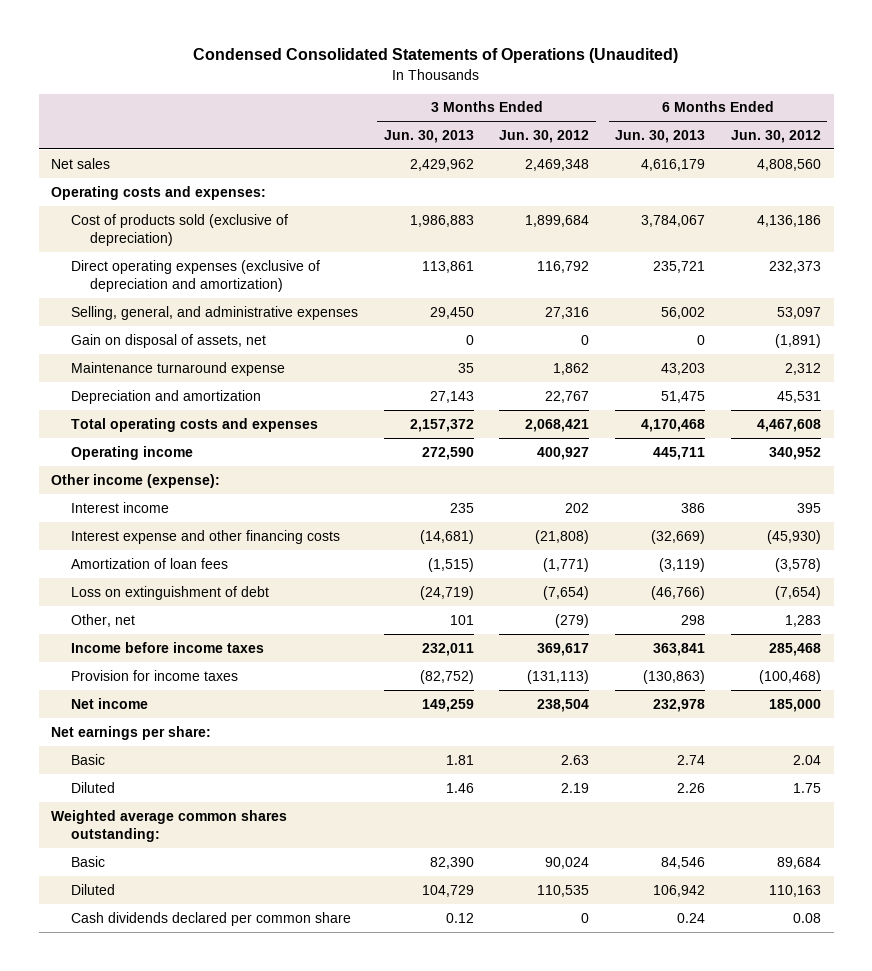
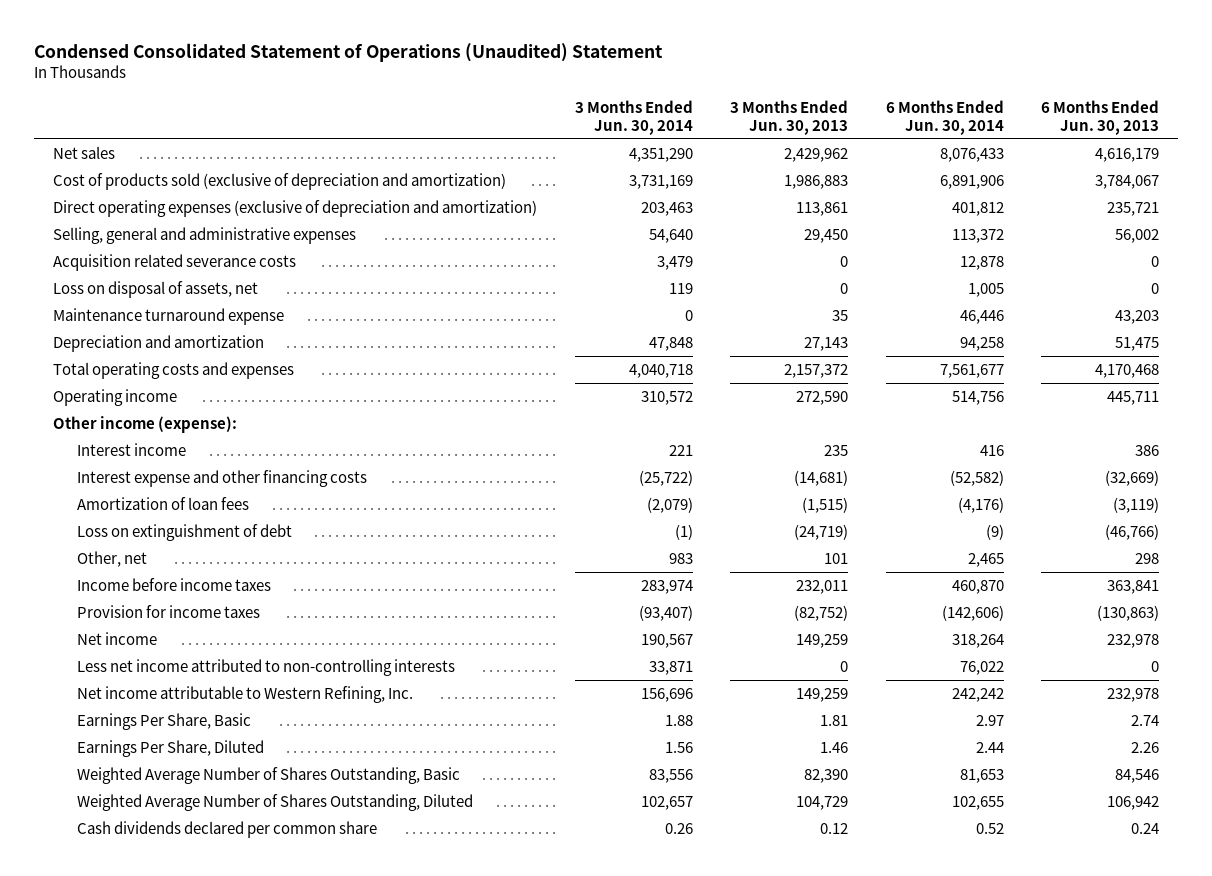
- Condensed Consolidated Statements of Operations (Unaudited)
+ Condensed Consolidated Statement of Operations (Unaudited) Statement
- | 3 Months Ended Jun. 30, 2013 | 3 Months Ended Jun. 30, 2012 | 6 Months Ended Jun. 30, 2013 | 6 Months Ended Jun. 30, 2012
+ | 3 Months Ended Jun. 30, 2014 | 3 Months Ended Jun. 30, 2013 | 6 Months Ended Jun. 30, 2014 | 6 Months Ended Jun. 30, 2013
- Operating costs and expenses:
- Cost of products sold (exclusive of depreciation) | 1,986,883 | 1,899,684 | 3,784,067 | 4,136,186
+ Cost of products sold (exclusive of depreciation and amortization) | 3,731,169 | 1,986,883 | 6,891,906 | 3,784,067
- Selling, general, and administrative expenses | 29,450 | 27,316 | 56,002 | 53,097
- Gain on disposal of assets, net | 0 | 0 | 0 | (1,891)
+ Selling, general and administrative expenses | 54,640 | 29,450 | 113,372 | 56,002
+ Acquisition related severance costs | 3,479 | 0 | 12,878 | 0
+ Loss on disposal of assets, net | 119 | 0 | 1,005 | 0
- Net earnings per share:
- Basic | 1.81 | 2.63 | 2.74 | 2.04
- Diluted | 1.46 | 2.19 | 2.26 | 1.75
- Weighted average common shares outstanding:
- Basic | 82,390 | 90,024 | 84,546 | 89,684
- Diluted | 104,729 | 110,535 | 106,942 | 110,163
+ Less net income attributed to non-controlling interests | 33,871 | 0 | 76,022 | 0
+ Net income attributable to Western Refining, Inc. | 156,696 | 149,259 | 242,242 | 232,978
+ Earnings Per Share, Basic | 1.88 | 1.81 | 2.97 | 2.74
+ Earnings Per Share, Diluted | 1.56 | 1.46 | 2.44 | 2.26
+ Weighted Average Number of Shares Outstanding, Basic | 83,556 | 82,390 | 81,653 | 84,546
+ Weighted Average Number of Shares Outstanding, Diluted | 102,657 | 104,729 | 102,655 | 106,942

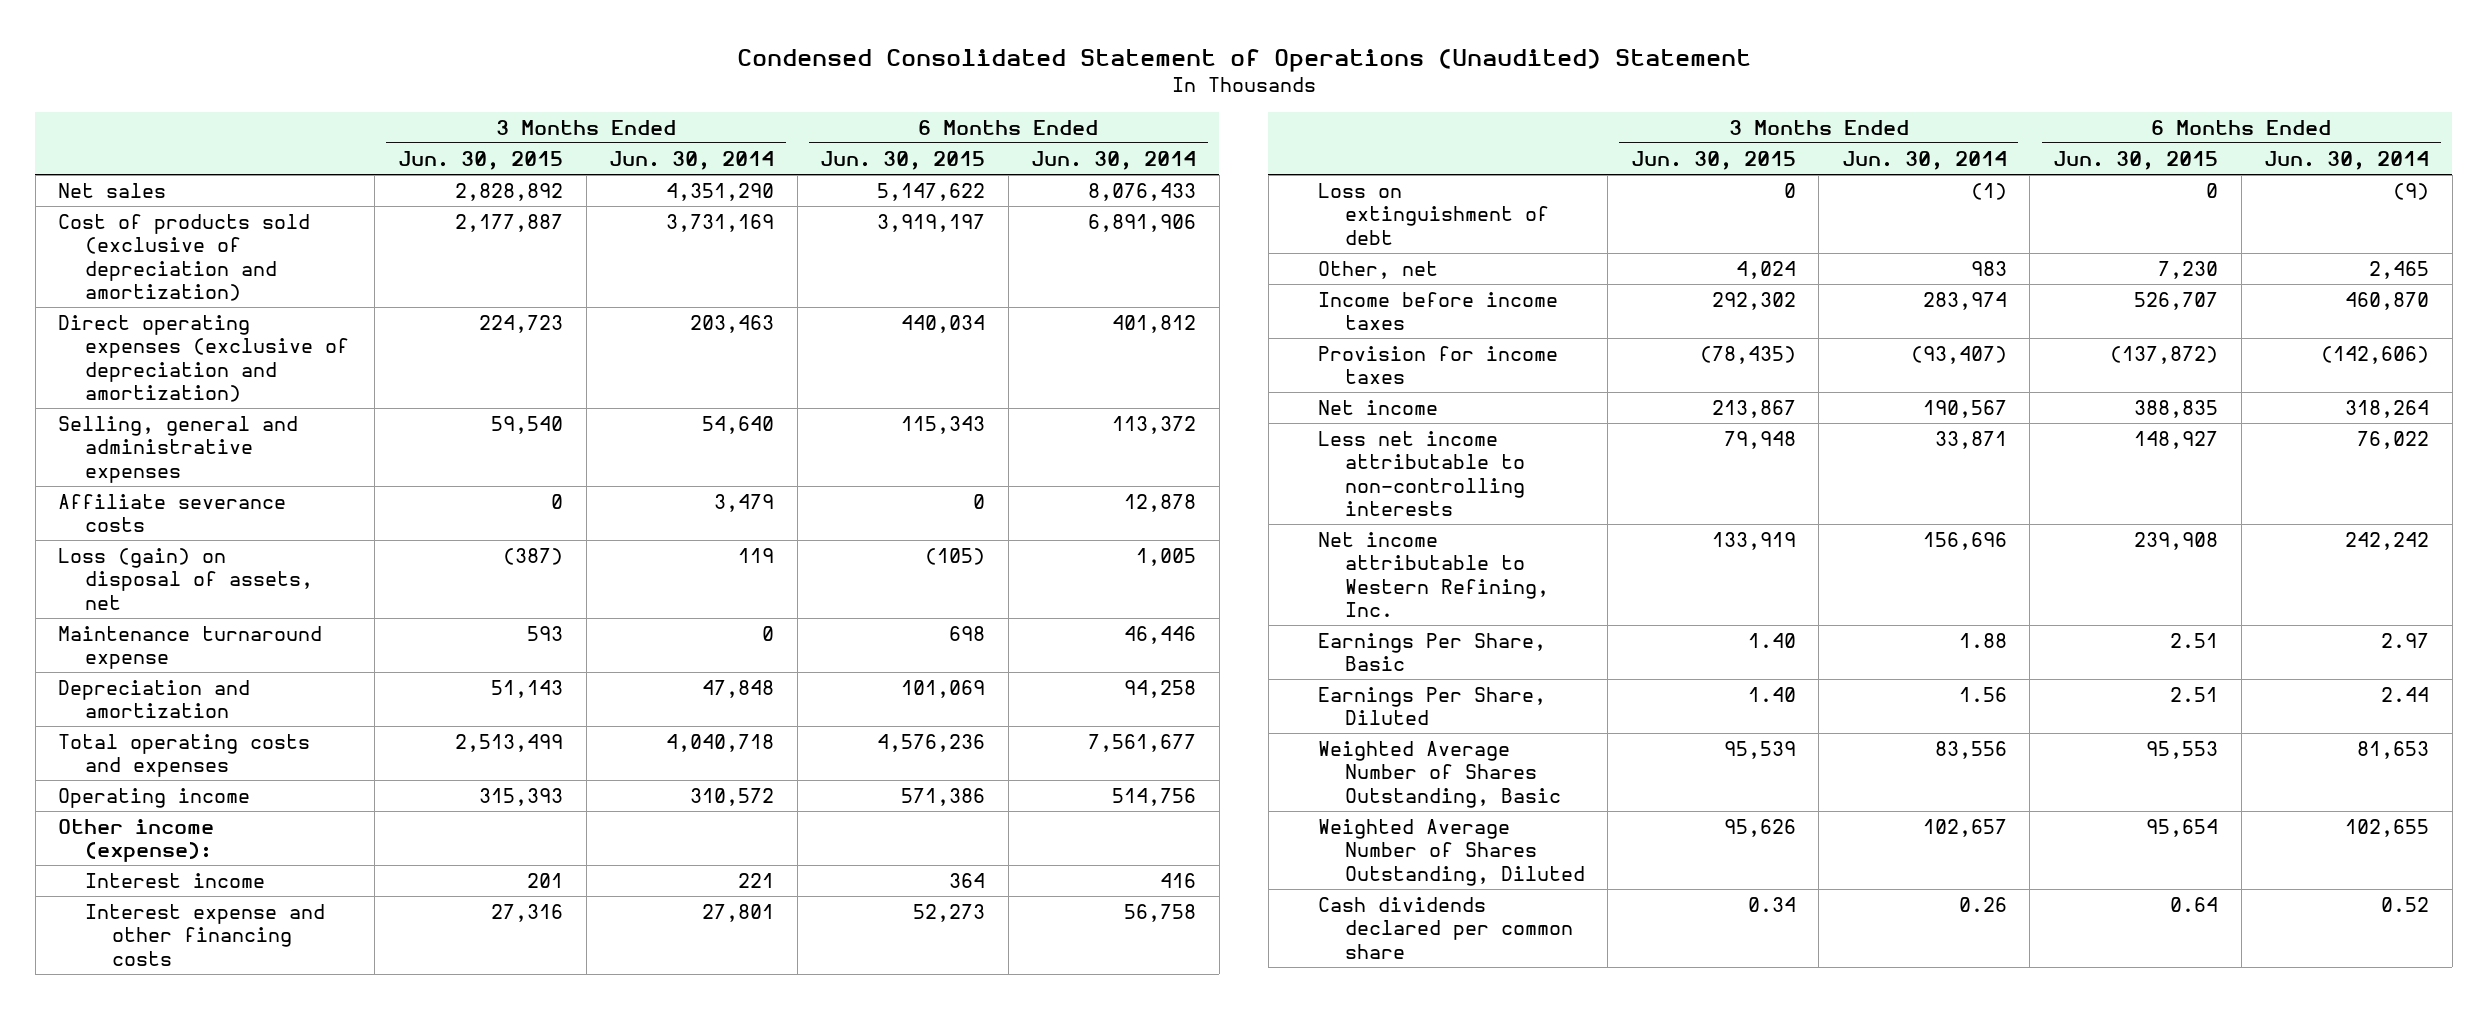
- | 3 Months Ended Jun. 30, 2014 | 3 Months Ended Jun. 30, 2013 | 6 Months Ended Jun. 30, 2014 | 6 Months Ended Jun. 30, 2013
+ | 3 Months Ended Jun. 30, 2015 | 3 Months Ended Jun. 30, 2014 | 6 Months Ended Jun. 30, 2015 | 6 Months Ended Jun. 30, 2014
- Acquisition related severance costs | 3,479 | 0 | 12,878 | 0
- Loss on disposal of assets, net | 119 | 0 | 1,005 | 0
+ Affiliate severance costs | 0 | 3,479 | 0 | 12,878
+ Loss (gain) on disposal of assets, net | (387) | 119 | (105) | 1,005
- Interest expense and other financing costs | (25,722) | (14,681) | (52,582) | (32,669)
- Amortization of loan fees | (2,079) | (1,515) | (4,176) | (3,119)
+ Interest expense and other financing costs | 27,316 | 27,801 | 52,273 | 56,758
- Less net income attributed to non-controlling interests | 33,871 | 0 | 76,022 | 0
+ Less net income attributable to non-controlling interests | 79,948 | 33,871 | 148,927 | 76,022

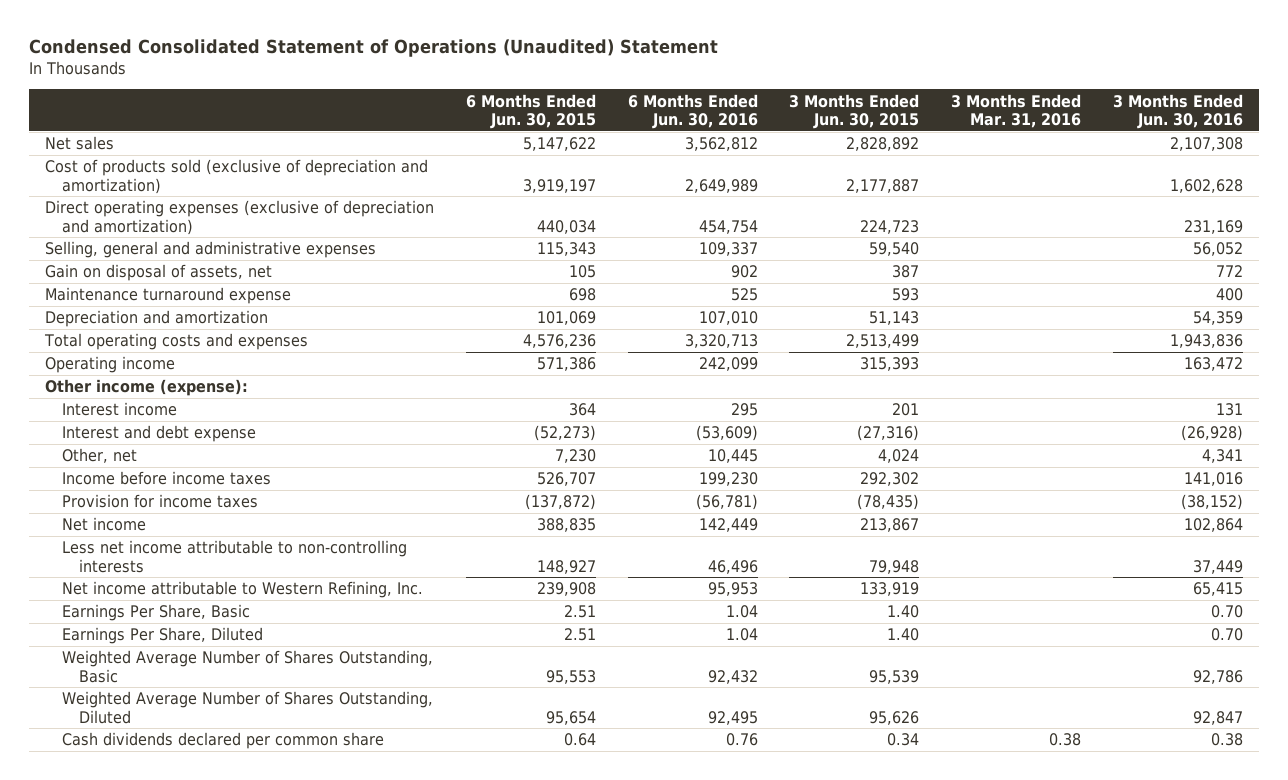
- | 3 Months Ended Jun. 30, 2015 | 3 Months Ended Jun. 30, 2014 | 6 Months Ended Jun. 30, 2015 | 6 Months Ended Jun. 30, 2014
+ | 6 Months Ended Jun. 30, 2015 | 6 Months Ended Jun. 30, 2016 | 3 Months Ended Jun. 30, 2015 | 3 Months Ended Mar. 31, 2016 | 3 Months Ended Jun. 30, 2016
- Affiliate severance costs | 0 | 3,479 | 0 | 12,878
- Loss (gain) on disposal of assets, net | (387) | 119 | (105) | 1,005
+ Gain on disposal of assets, net | 105 | 902 | 387 | | 772
- Interest expense and other financing costs | 27,316 | 27,801 | 52,273 | 56,758
- Loss on extinguishment of debt | 0 | (1) | 0 | (9)
+ Interest and debt expense | (52,273) | (53,609) | (27,316) | | (26,928)

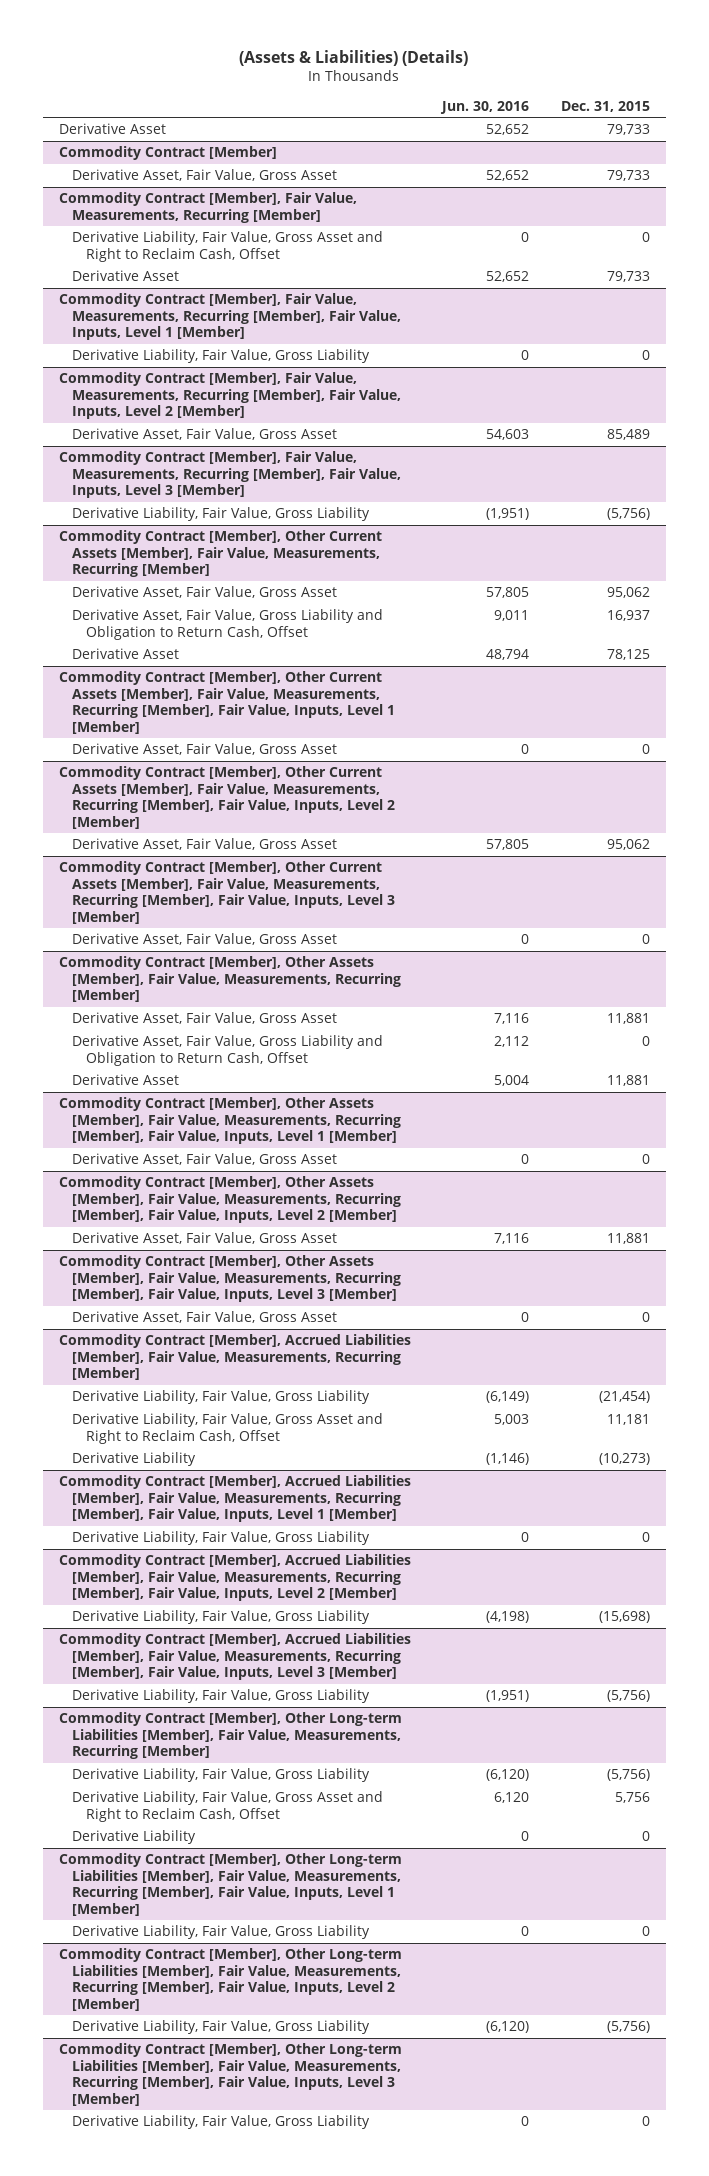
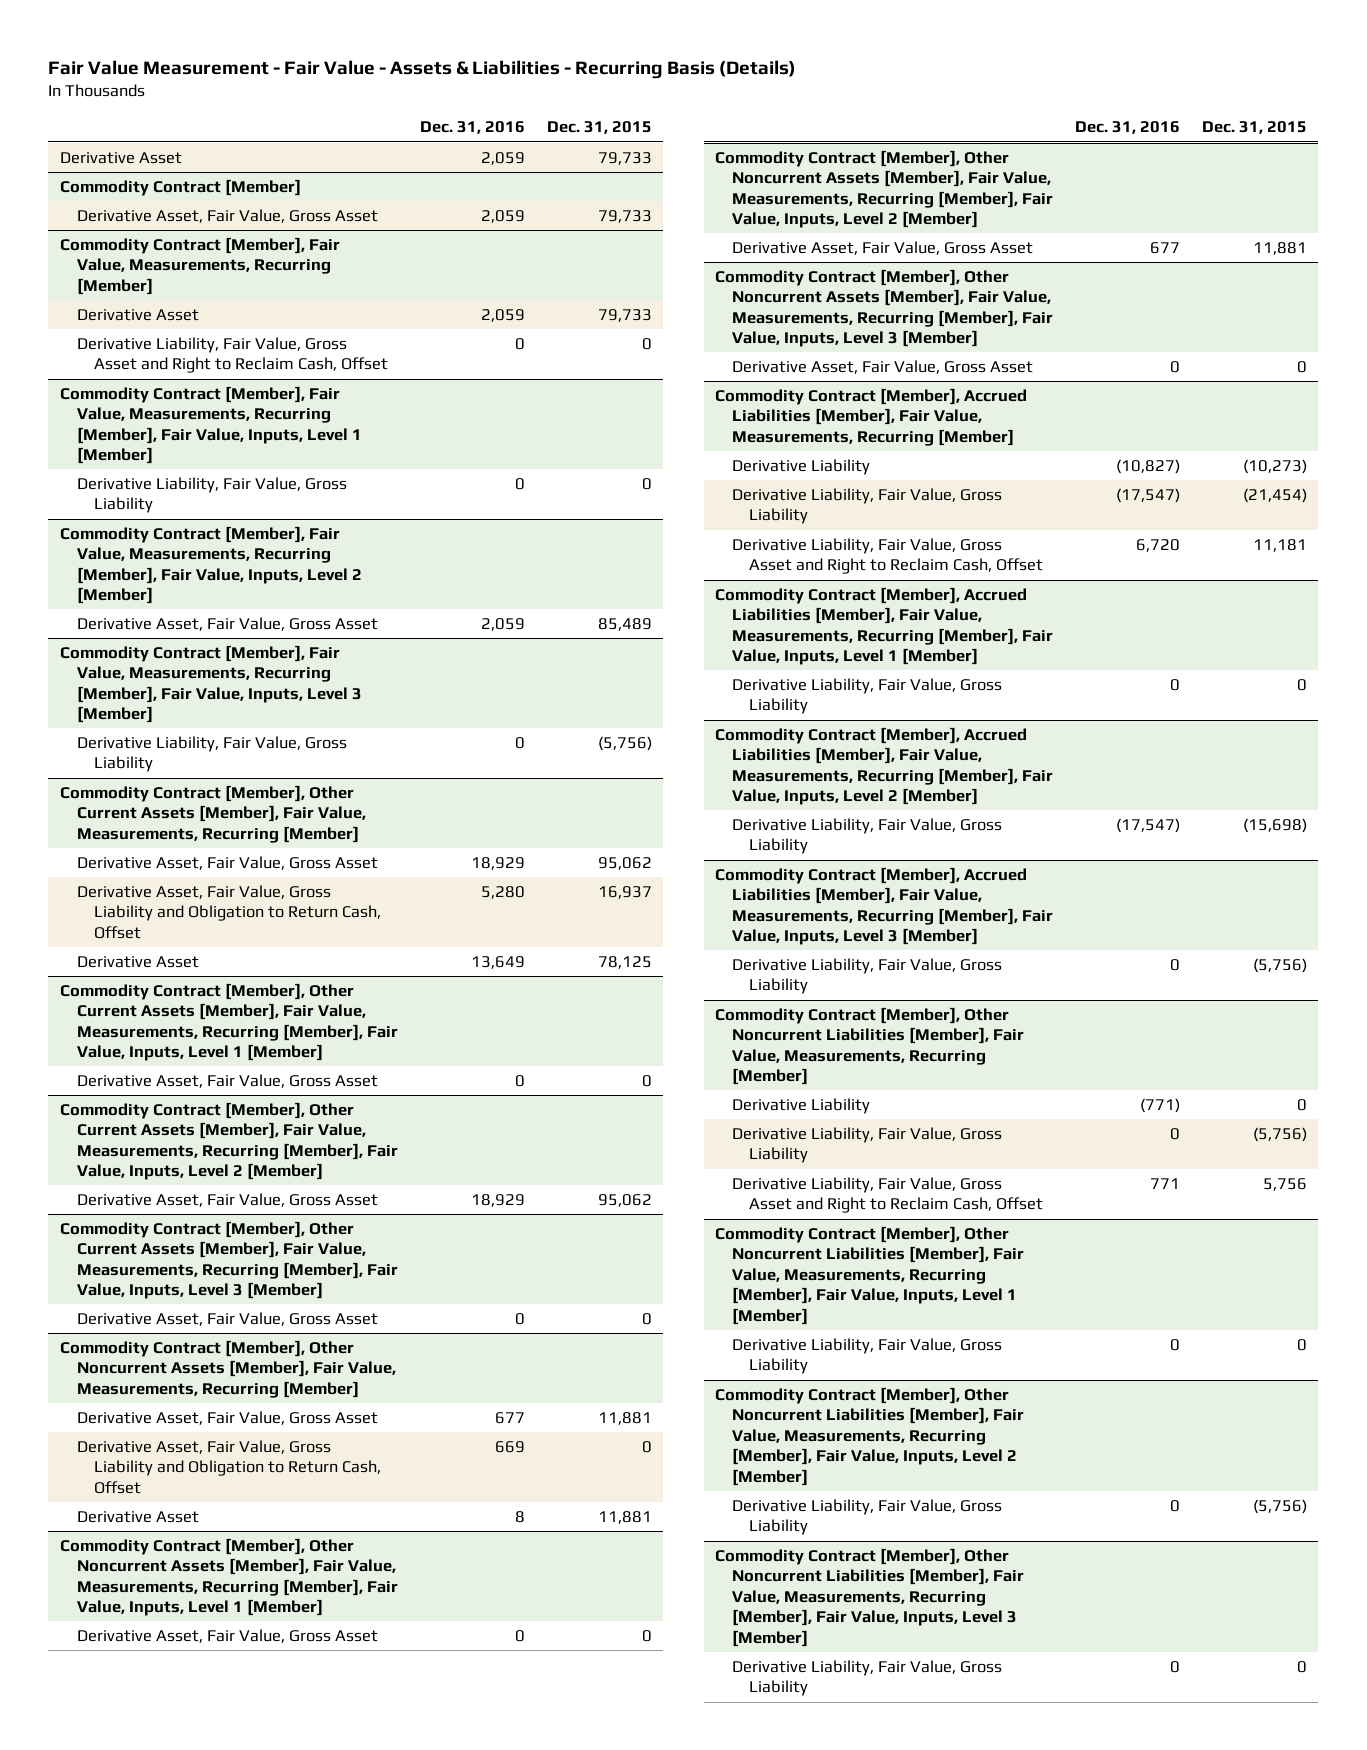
- (Assets & Liabilities) (Details)
+ Fair Value Measurement - Fair Value - Assets & Liabilities - Recurring Basis (Details)
- | Jun. 30, 2016 | Dec. 31, 2015
+ | Dec. 31, 2016 | Dec. 31, 2015
@ Commodity Contract [Member], Fair Value, Measurements, Recurring [Member]
moved down: Derivative Liability, Fair Value, Gross Asset and Right to Reclaim Cash, Offset | 0 | 0
- Commodity Contract [Member], Other Assets [Member], Fair Value, Measurements, Recurring [Member]
+ Commodity Contract [Member], Other Noncurrent Assets [Member], Fair Value, Measurements, Recurring [Member]
- Commodity Contract [Member], Other Assets [Member], Fair Value, Measurements, Recurring [Member], Fair Value, Inputs, Level 1 [Member]
+ Commodity Contract [Member], Other Noncurrent Assets [Member], Fair Value, Measurements, Recurring [Member], Fair Value, Inputs, Level 1 [Member]
- Commodity Contract [Member], Other Assets [Member], Fair Value, Measurements, Recurring [Member], Fair Value, Inputs, Level 2 [Member]
+ Commodity Contract [Member], Other Noncurrent Assets [Member], Fair Value, Measurements, Recurring [Member], Fair Value, Inputs, Level 2 [Member]
- Commodity Contract [Member], Other Assets [Member], Fair Value, Measurements, Recurring [Member], Fair Value, Inputs, Level 3 [Member]
+ Commodity Contract [Member], Other Noncurrent Assets [Member], Fair Value, Measurements, Recurring [Member], Fair Value, Inputs, Level 3 [Member]
@ Commodity Contract [Member], Accrued Liabilities [Member], Fair Value, Measurements, Recurring [Member]
moved up: Derivative Liability | (10,827) | (10,273)
- Commodity Contract [Member], Other Long-term Liabilities [Member], Fair Value, Measurements, Recurring [Member]
+ Commodity Contract [Member], Other Noncurrent Liabilities [Member], Fair Value, Measurements, Recurring [Member]
+ Derivative Liability | (771) | 0
- Derivative Liability | 0 | 0
- Commodity Contract [Member], Other Long-term Liabilities [Member], Fair Value, Measurements, Recurring [Member], Fair Value, Inputs, Level 1 [Member]
+ Commodity Contract [Member], Other Noncurrent Liabilities [Member], Fair Value, Measurements, Recurring [Member], Fair Value, Inputs, Level 1 [Member]
- Commodity Contract [Member], Other Long-term Liabilities [Member], Fair Value, Measurements, Recurring [Member], Fair Value, Inputs, Level 2 [Member]
+ Commodity Contract [Member], Other Noncurrent Liabilities [Member], Fair Value, Measurements, Recurring [Member], Fair Value, Inputs, Level 2 [Member]
- Commodity Contract [Member], Other Long-term Liabilities [Member], Fair Value, Measurements, Recurring [Member], Fair Value, Inputs, Level 3 [Member]
+ Commodity Contract [Member], Other Noncurrent Liabilities [Member], Fair Value, Measurements, Recurring [Member], Fair Value, Inputs, Level 3 [Member]

